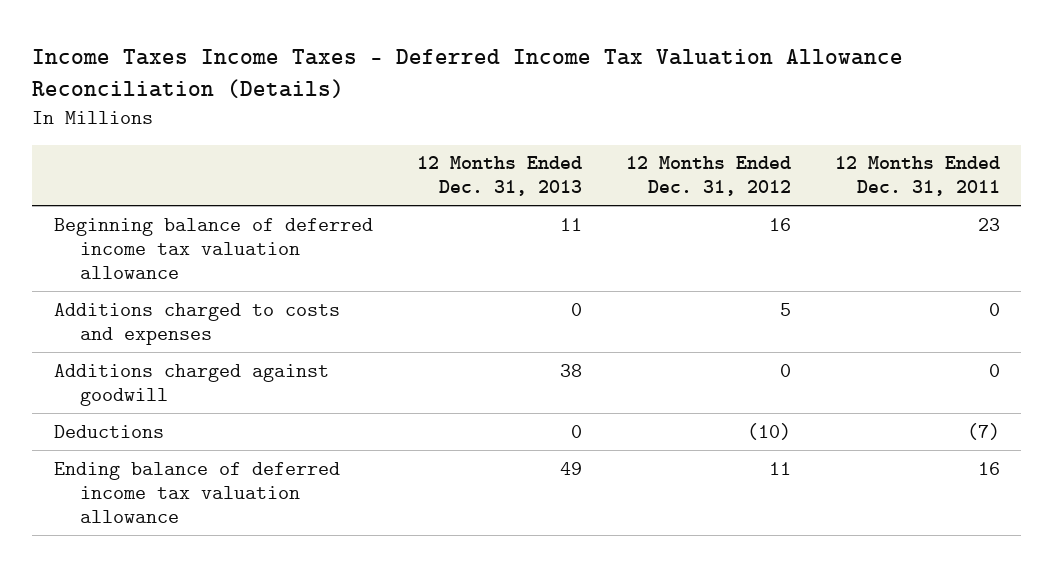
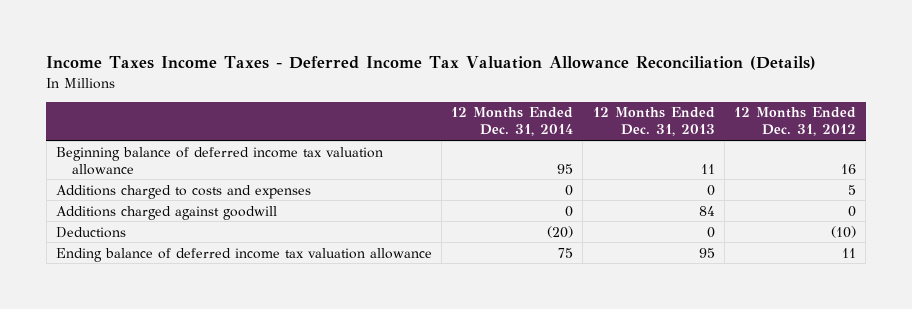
- | 12 Months Ended Dec. 31, 2013 | 12 Months Ended Dec. 31, 2012 | 12 Months Ended Dec. 31, 2011
+ | 12 Months Ended Dec. 31, 2014 | 12 Months Ended Dec. 31, 2013 | 12 Months Ended Dec. 31, 2012
- Additions charged against goodwill | 38 | 0 | 0
+ Additions charged against goodwill | 0 | 84 | 0
- Ending balance of deferred income tax valuation allowance | 49 | 11 | 16
+ Ending balance of deferred income tax valuation allowance | 75 | 95 | 11

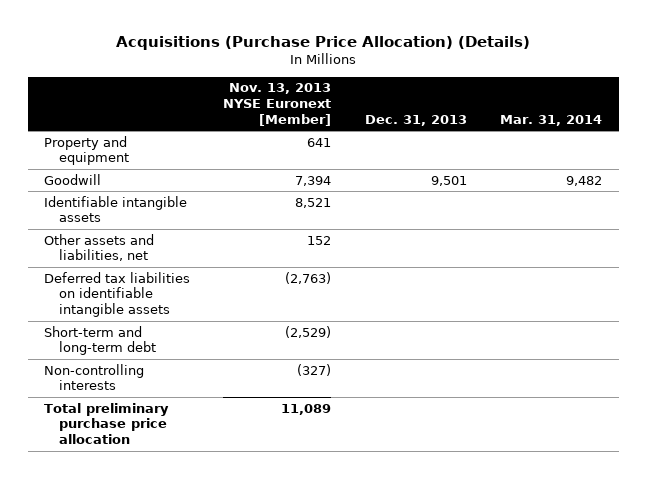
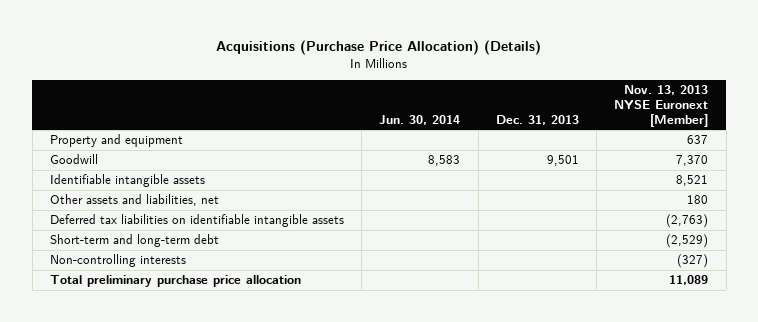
- | Nov. 13, 2013 NYSE Euronext [Member] | Dec. 31, 2013 | Mar. 31, 2014
+ | Jun. 30, 2014 | Dec. 31, 2013 | Nov. 13, 2013 NYSE Euronext [Member]
- Property and equipment | 641 | |
- Goodwill | 7,394 | 9,501 | 9,482
+ Property and equipment | | | 637
+ Goodwill | 8,583 | 9,501 | 7,370
- Other assets and liabilities, net | 152 | |
+ Other assets and liabilities, net | | | 180

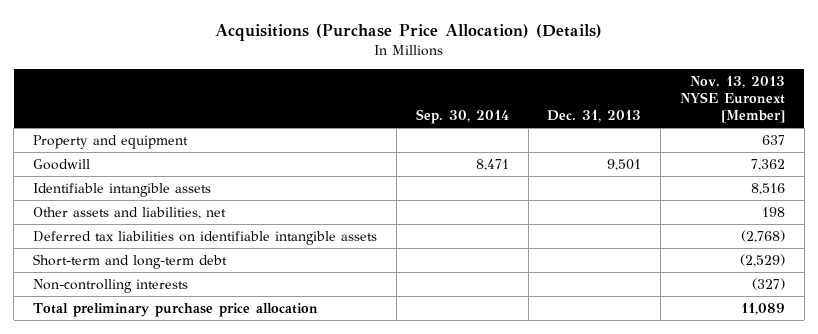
- | Jun. 30, 2014 | Dec. 31, 2013 | Nov. 13, 2013 NYSE Euronext [Member]
+ | Sep. 30, 2014 | Dec. 31, 2013 | Nov. 13, 2013 NYSE Euronext [Member]
- Goodwill | 8,583 | 9,501 | 7,370
- Identifiable intangible assets | | | 8,521
- Other assets and liabilities, net | | | 180
- Deferred tax liabilities on identifiable intangible assets | | | (2,763)
+ Goodwill | 8,471 | 9,501 | 7,362
+ Identifiable intangible assets | | | 8,516
+ Other assets and liabilities, net | | | 198
+ Deferred tax liabilities on identifiable intangible assets | | | (2,768)

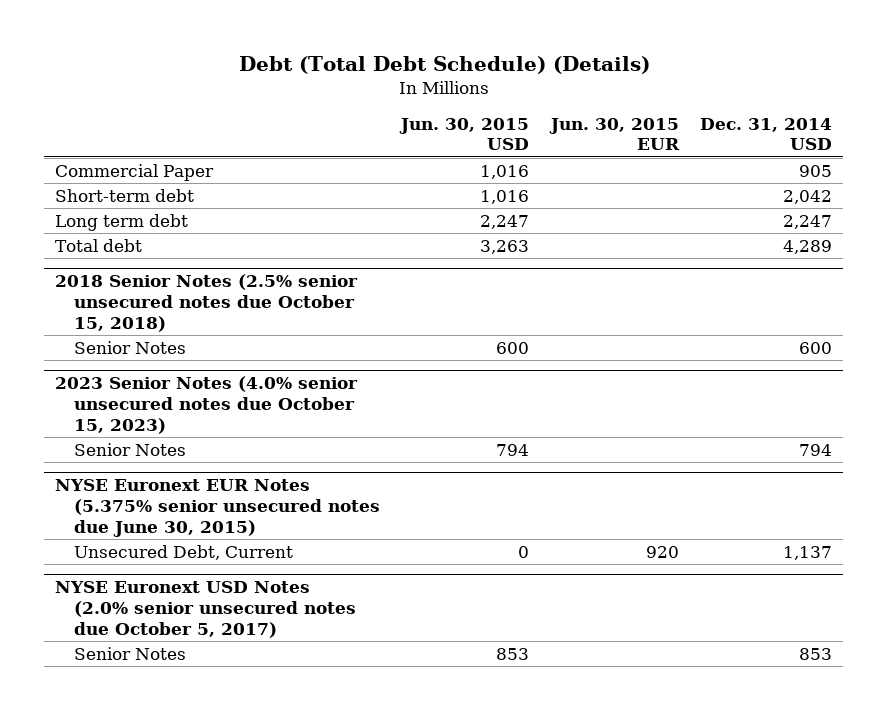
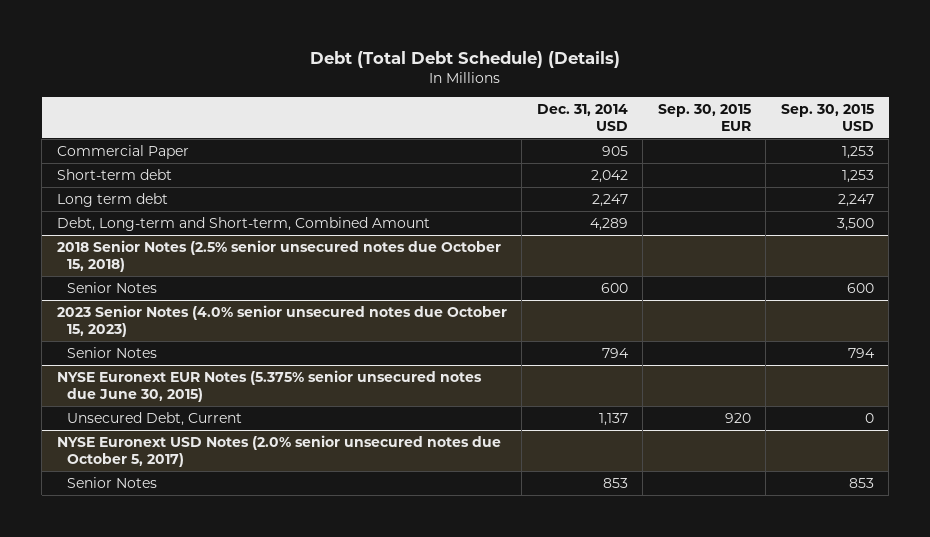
- | Jun. 30, 2015 USD | Jun. 30, 2015 EUR | Dec. 31, 2014 USD
+ | Dec. 31, 2014 USD | Sep. 30, 2015 EUR | Sep. 30, 2015 USD
- Total debt | 3,263 | | 4,289
+ Debt, Long-term and Short-term, Combined Amount | 4,289 | | 3,500

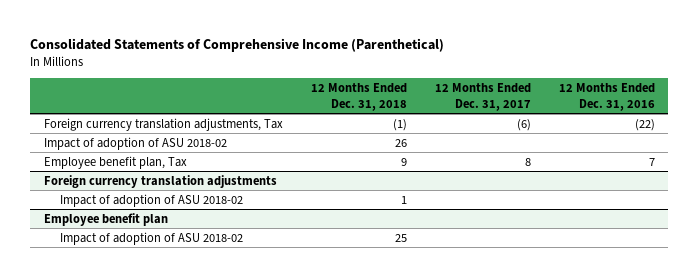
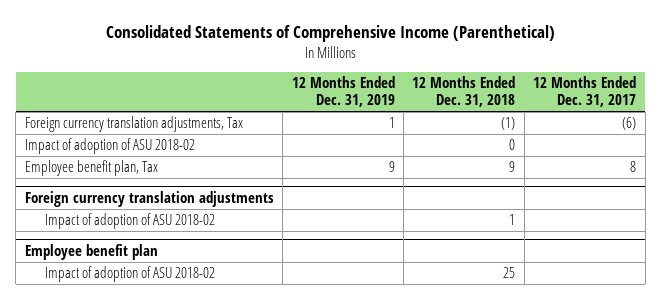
- | 12 Months Ended Dec. 31, 2018 | 12 Months Ended Dec. 31, 2017 | 12 Months Ended Dec. 31, 2016
+ | 12 Months Ended Dec. 31, 2019 | 12 Months Ended Dec. 31, 2018 | 12 Months Ended Dec. 31, 2017
- Impact of adoption of ASU 2018-02 | 26 | |
+ Impact of adoption of ASU 2018-02 | | 0 |

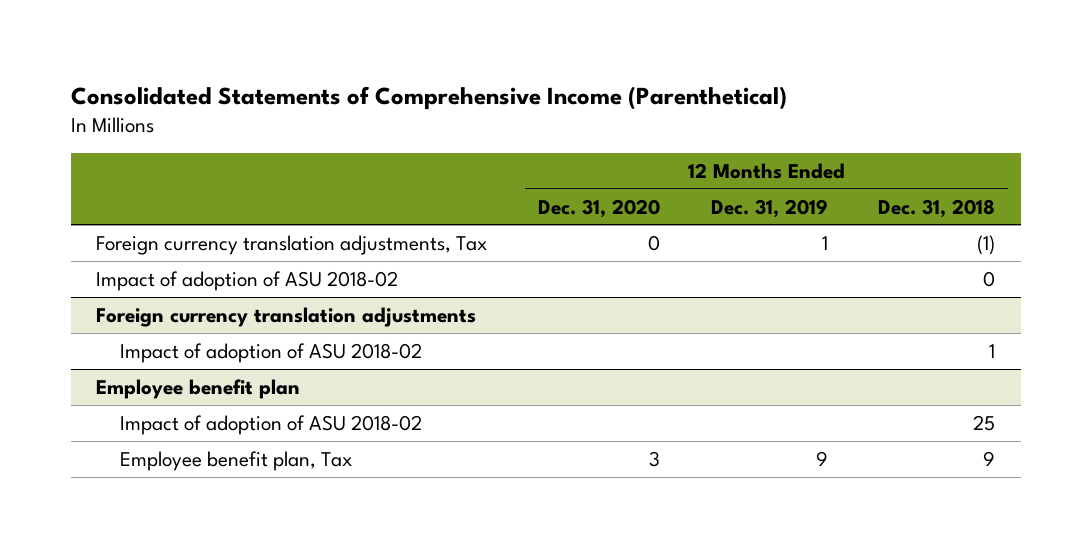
- | 12 Months Ended Dec. 31, 2019 | 12 Months Ended Dec. 31, 2018 | 12 Months Ended Dec. 31, 2017
+ | 12 Months Ended Dec. 31, 2020 | 12 Months Ended Dec. 31, 2019 | 12 Months Ended Dec. 31, 2018
- Employee benefit plan, Tax | 9 | 9 | 8
@ Employee benefit plan
+ Employee benefit plan, Tax | 3 | 9 | 9

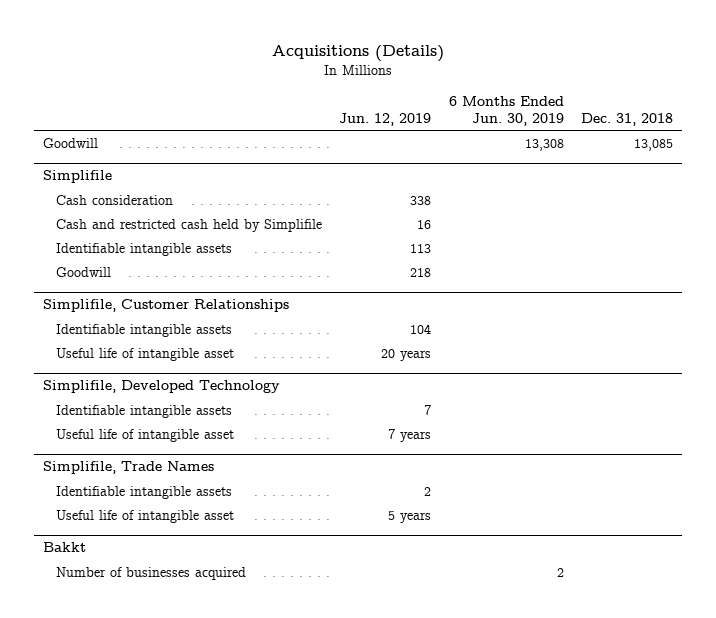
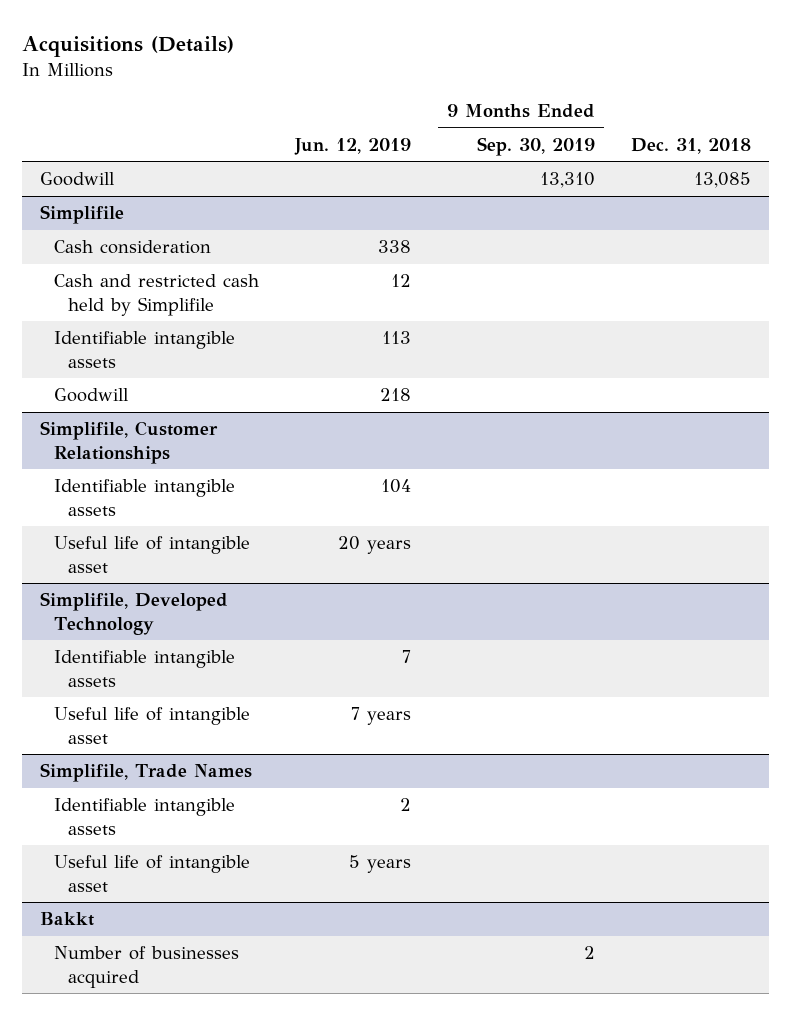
- | Jun. 12, 2019 | 6 Months Ended Jun. 30, 2019 | Dec. 31, 2018
+ | Jun. 12, 2019 | 9 Months Ended Sep. 30, 2019 | Dec. 31, 2018
@ Simplifile
- Cash and restricted cash held by Simplifile | 16 | |
+ Cash and restricted cash held by Simplifile | 12 | |

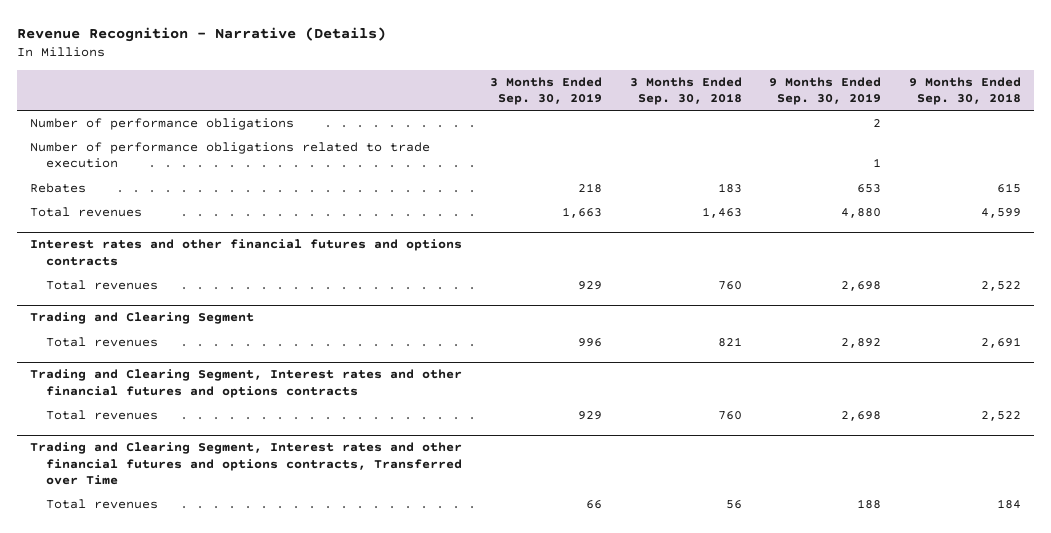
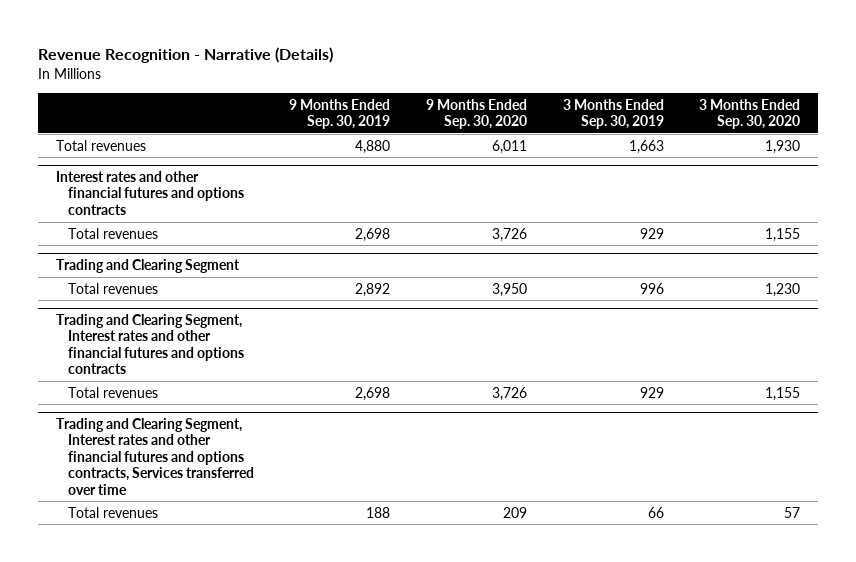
- | 3 Months Ended Sep. 30, 2019 | 3 Months Ended Sep. 30, 2018 | 9 Months Ended Sep. 30, 2019 | 9 Months Ended Sep. 30, 2018
+ | 9 Months Ended Sep. 30, 2019 | 9 Months Ended Sep. 30, 2020 | 3 Months Ended Sep. 30, 2019 | 3 Months Ended Sep. 30, 2020
- Number of performance obligations | | | 2 |
- Number of performance obligations related to trade execution | | | 1 |
- Rebates | 218 | 183 | 653 | 615
- Trading and Clearing Segment, Interest rates and other financial futures and options contracts, Transferred over Time
+ Trading and Clearing Segment, Interest rates and other financial futures and options contracts, Services transferred over time

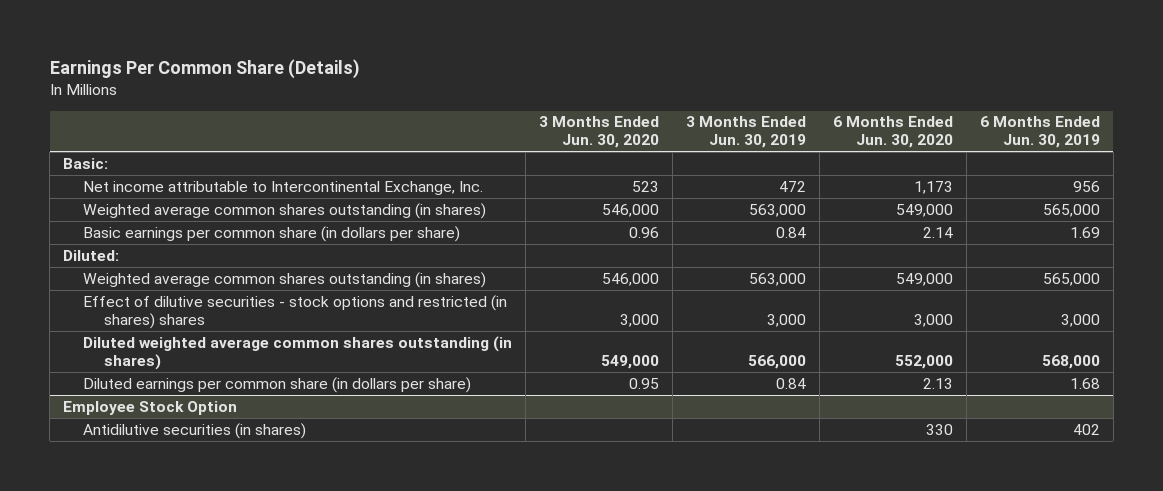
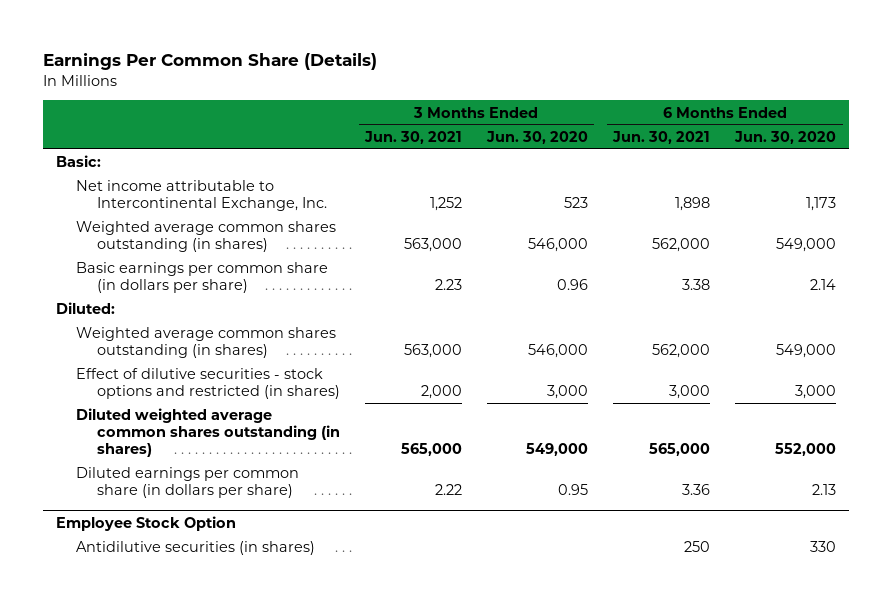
- | 3 Months Ended Jun. 30, 2020 | 3 Months Ended Jun. 30, 2019 | 6 Months Ended Jun. 30, 2020 | 6 Months Ended Jun. 30, 2019
+ | 3 Months Ended Jun. 30, 2021 | 3 Months Ended Jun. 30, 2020 | 6 Months Ended Jun. 30, 2021 | 6 Months Ended Jun. 30, 2020
- Effect of dilutive securities - stock options and restricted (in shares) shares | 3,000 | 3,000 | 3,000 | 3,000
+ Effect of dilutive securities - stock options and restricted (in shares) | 2,000 | 3,000 | 3,000 | 3,000

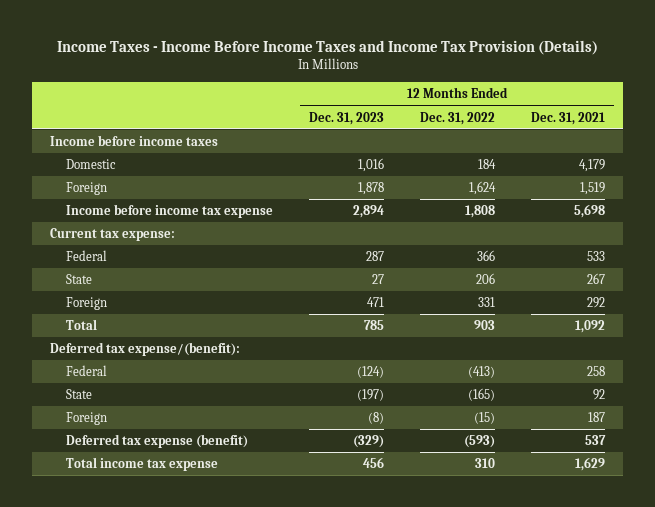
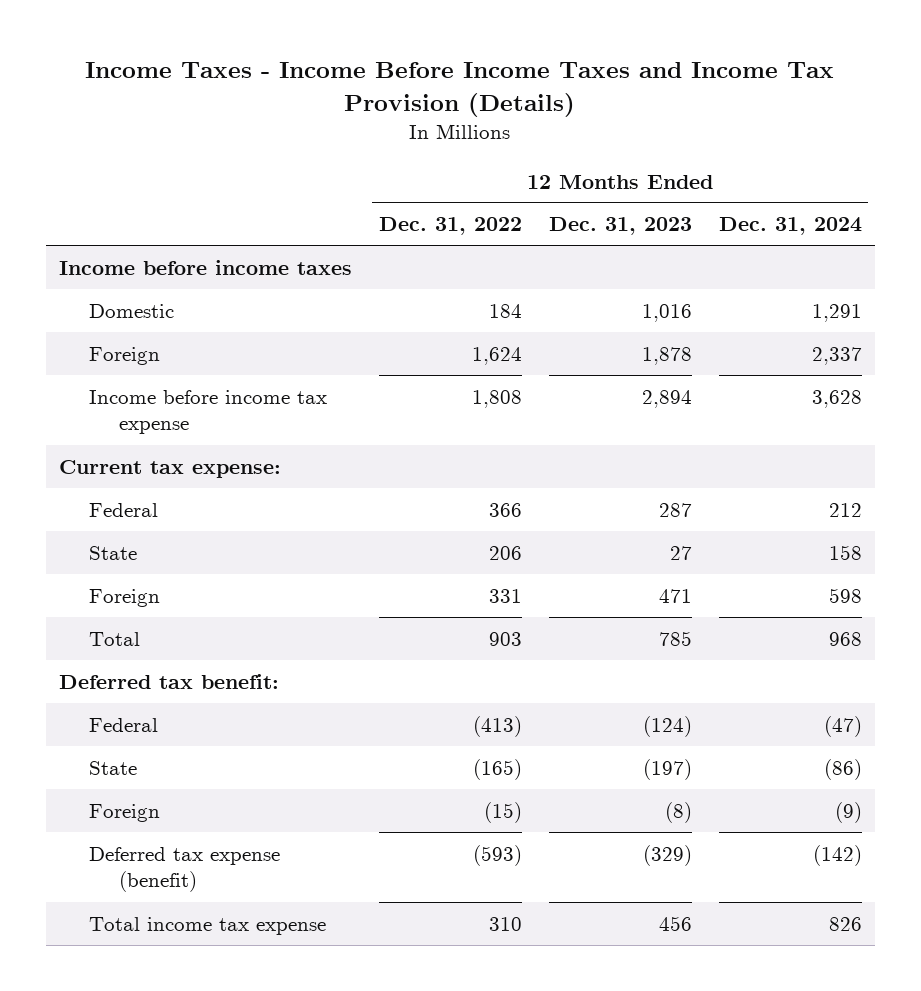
- | 12 Months Ended Dec. 31, 2023 | 12 Months Ended Dec. 31, 2022 | 12 Months Ended Dec. 31, 2021
+ | 12 Months Ended Dec. 31, 2022 | 12 Months Ended Dec. 31, 2023 | 12 Months Ended Dec. 31, 2024
- Deferred tax expense/(benefit):
+ Deferred tax benefit:

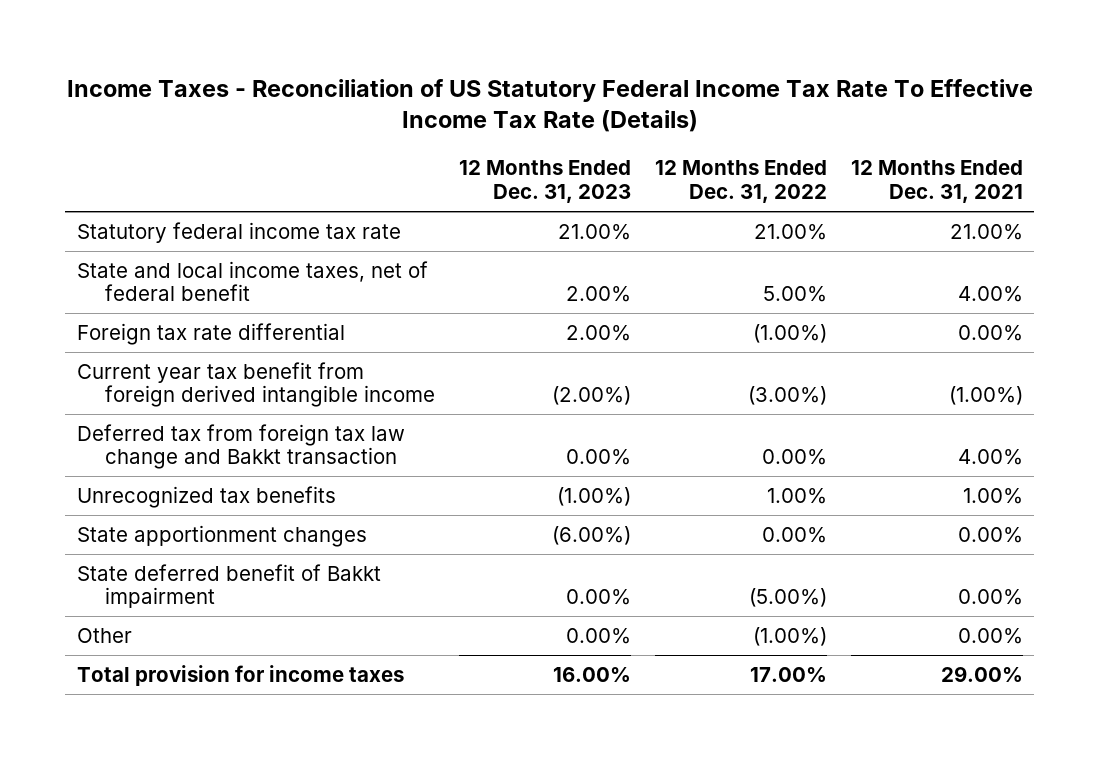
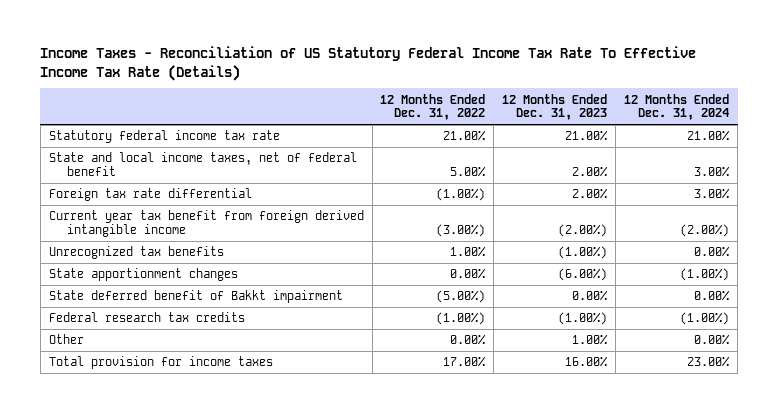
- | 12 Months Ended Dec. 31, 2023 | 12 Months Ended Dec. 31, 2022 | 12 Months Ended Dec. 31, 2021
+ | 12 Months Ended Dec. 31, 2022 | 12 Months Ended Dec. 31, 2023 | 12 Months Ended Dec. 31, 2024
- Deferred tax from foreign tax law change and Bakkt transaction | 0.00% | 0.00% | 4.00%
- Other | 0.00% | (1.00%) | 0.00%
+ Federal research tax credits | (1.00%) | (1.00%) | (1.00%)
+ Other | 0.00% | 1.00% | 0.00%

